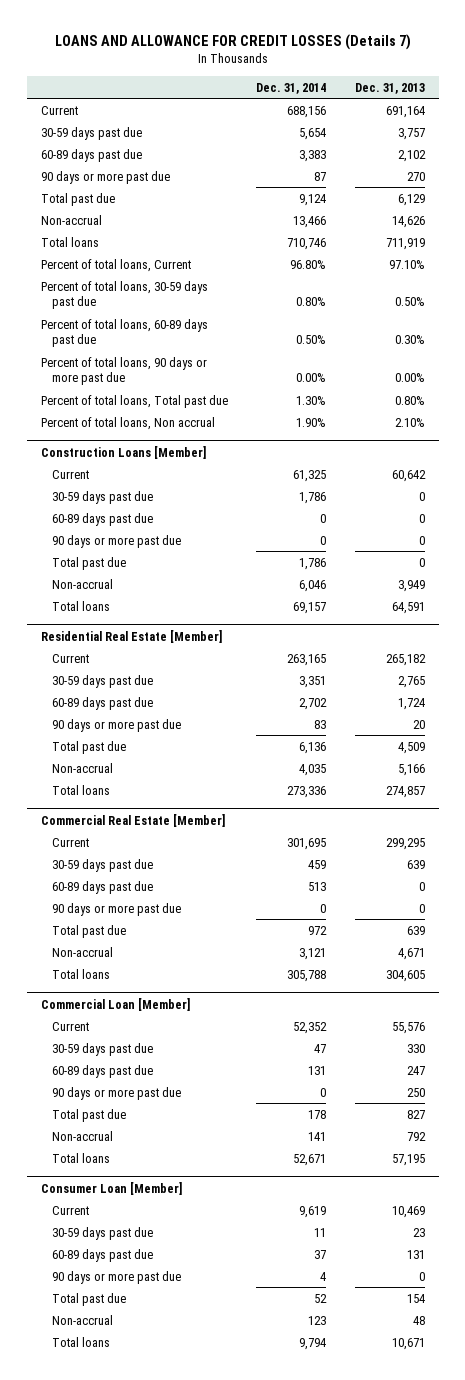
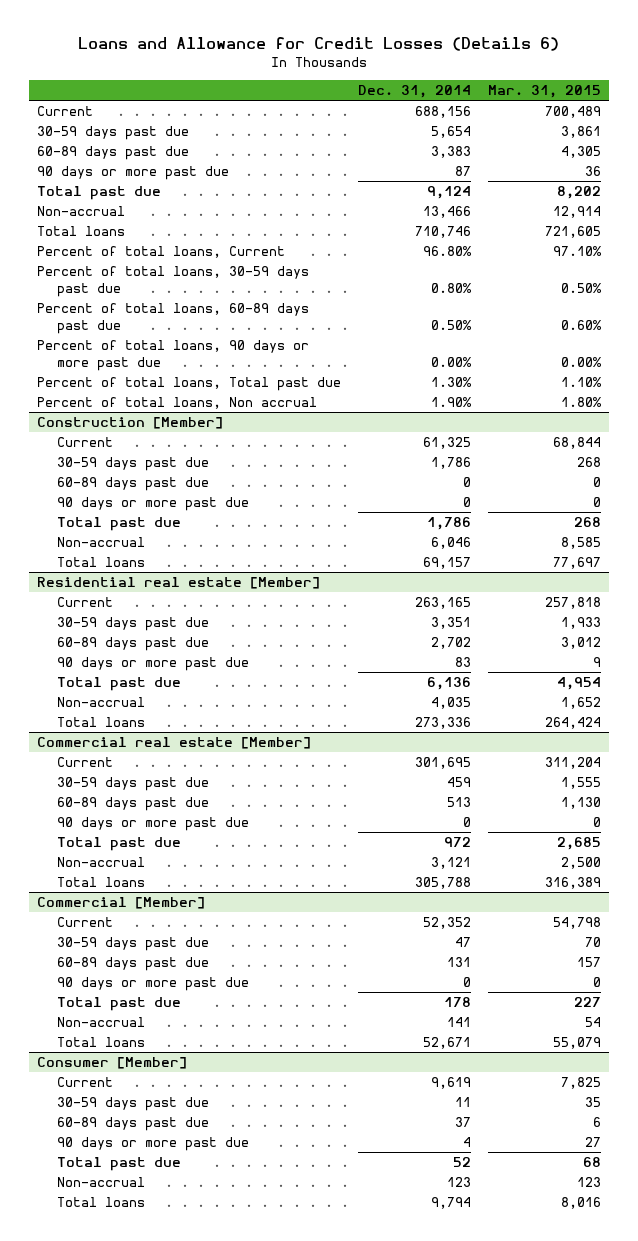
- LOANS AND ALLOWANCE FOR CREDIT LOSSES (Details 7)
+ Loans and Allowance for Credit Losses (Details 6)
- | Dec. 31, 2014 | Dec. 31, 2013
+ | Dec. 31, 2014 | Mar. 31, 2015
- Construction Loans [Member]
+ Construction [Member]
- Residential Real Estate [Member]
+ Residential real estate [Member]
- Commercial Real Estate [Member]
+ Commercial real estate [Member]
- Commercial Loan [Member]
+ Commercial [Member]
- Consumer Loan [Member]
+ Consumer [Member]

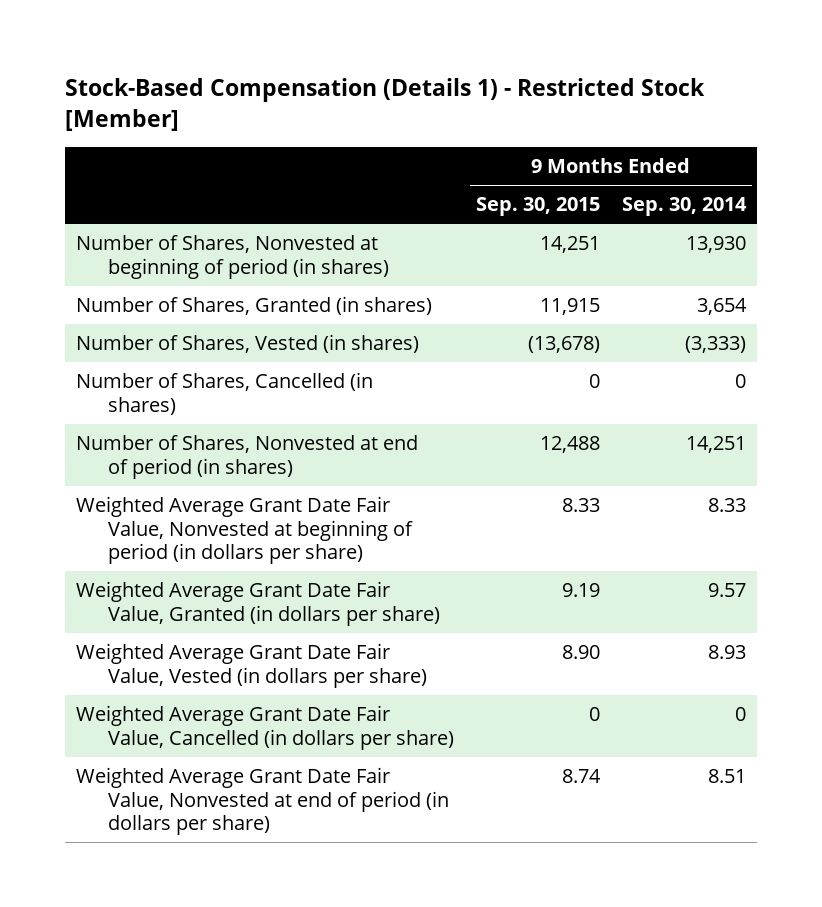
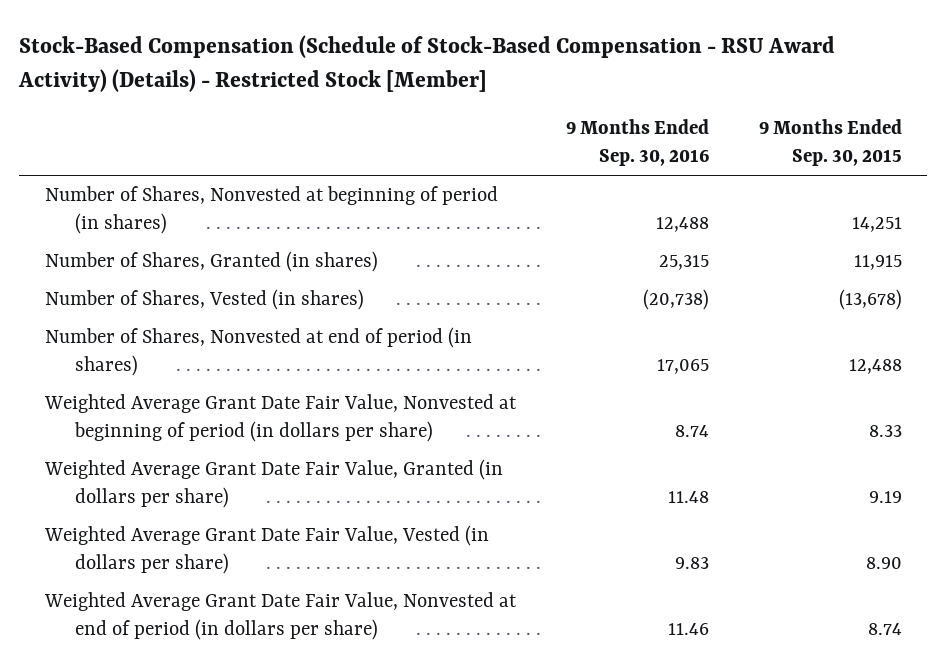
- Stock-Based Compensation (Details 1) - Restricted Stock [Member]
+ Stock-Based Compensation (Schedule of Stock-Based Compensation - RSU Award Activity) (Details) - Restricted Stock [Member]
- | 9 Months Ended Sep. 30, 2015 | 9 Months Ended Sep. 30, 2014
+ | 9 Months Ended Sep. 30, 2016 | 9 Months Ended Sep. 30, 2015
- Number of Shares, Cancelled (in shares) | 0 | 0
- Weighted Average Grant Date Fair Value, Cancelled (in dollars per share) | 0 | 0

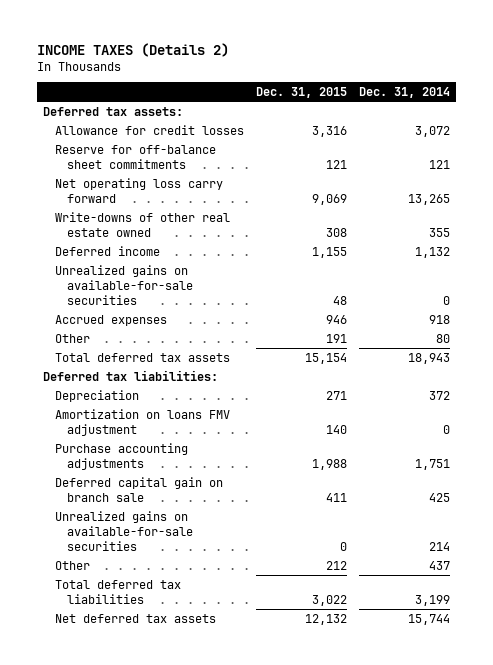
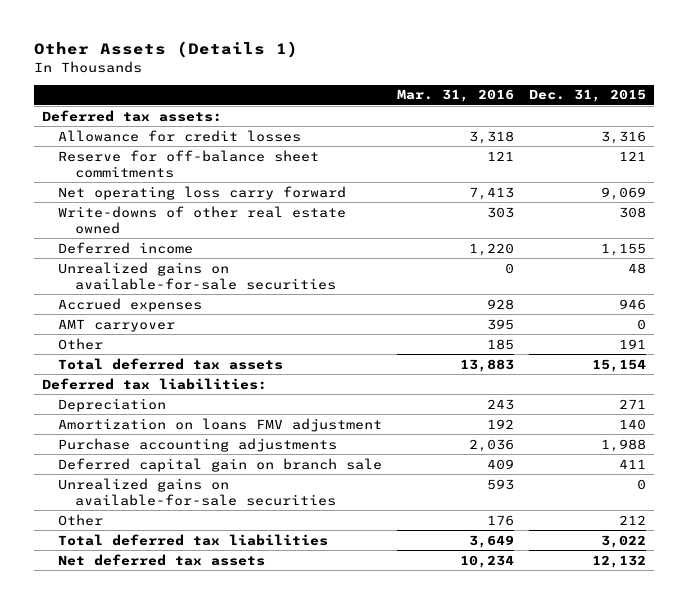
- INCOME TAXES (Details 2)
+ Other Assets (Details 1)
- | Dec. 31, 2015 | Dec. 31, 2014
+ | Mar. 31, 2016 | Dec. 31, 2015
+ AMT carryover | 395 | 0

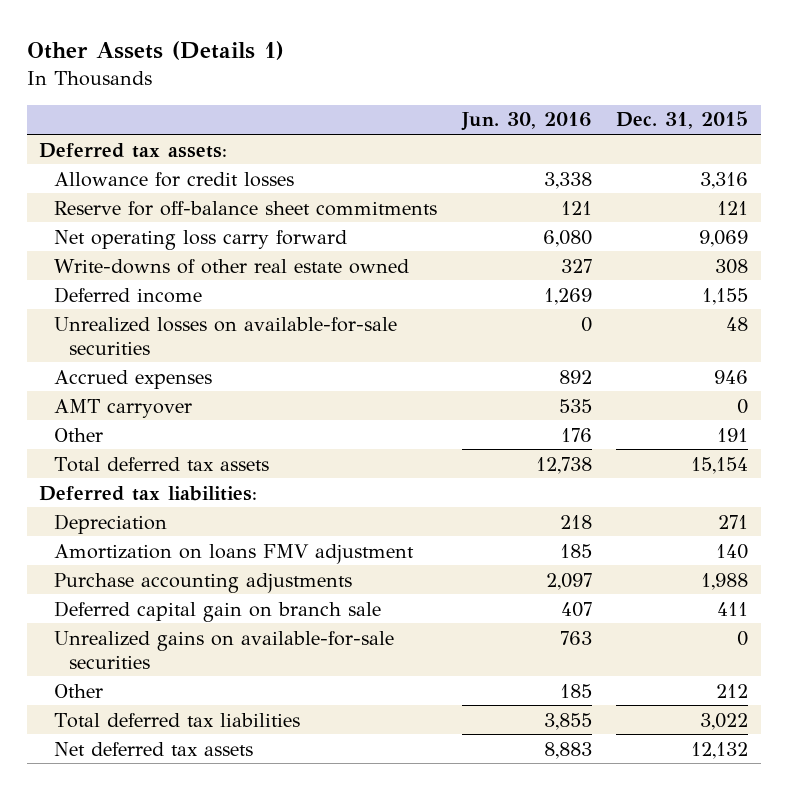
- | Mar. 31, 2016 | Dec. 31, 2015
+ | Jun. 30, 2016 | Dec. 31, 2015
- Unrealized gains on available-for-sale securities | 0 | 48
+ Unrealized losses on available-for-sale securities | 0 | 48

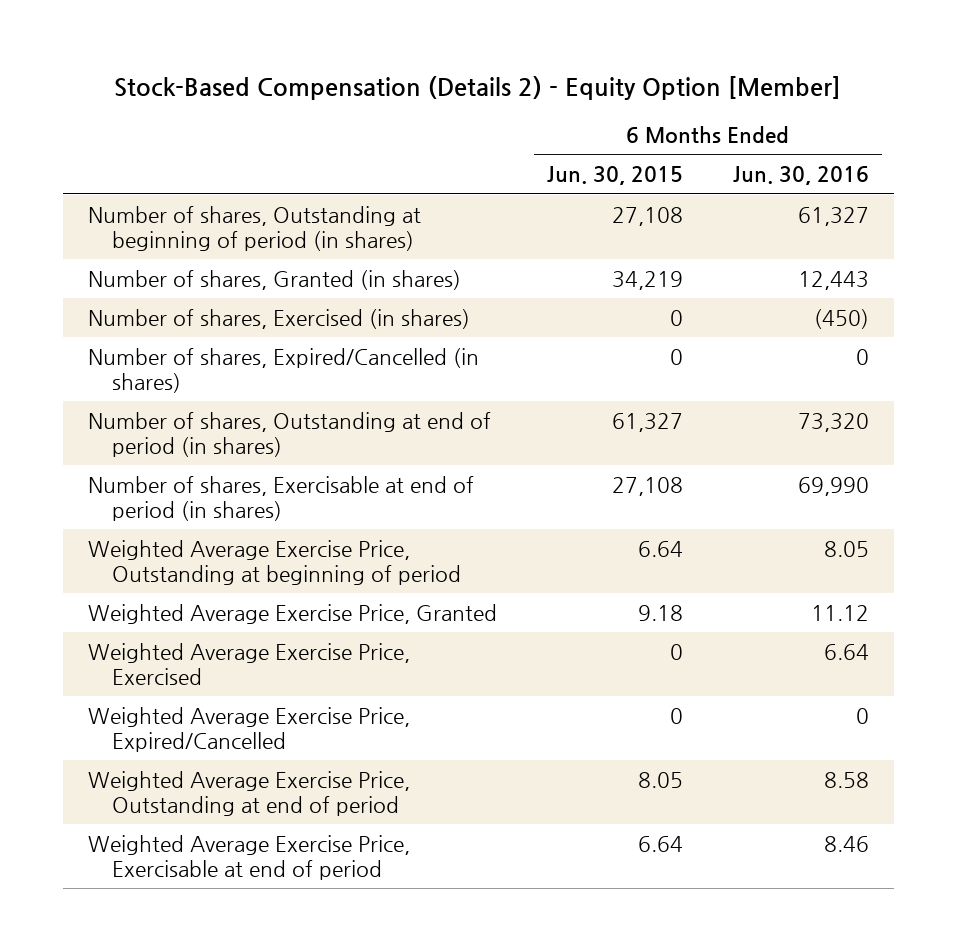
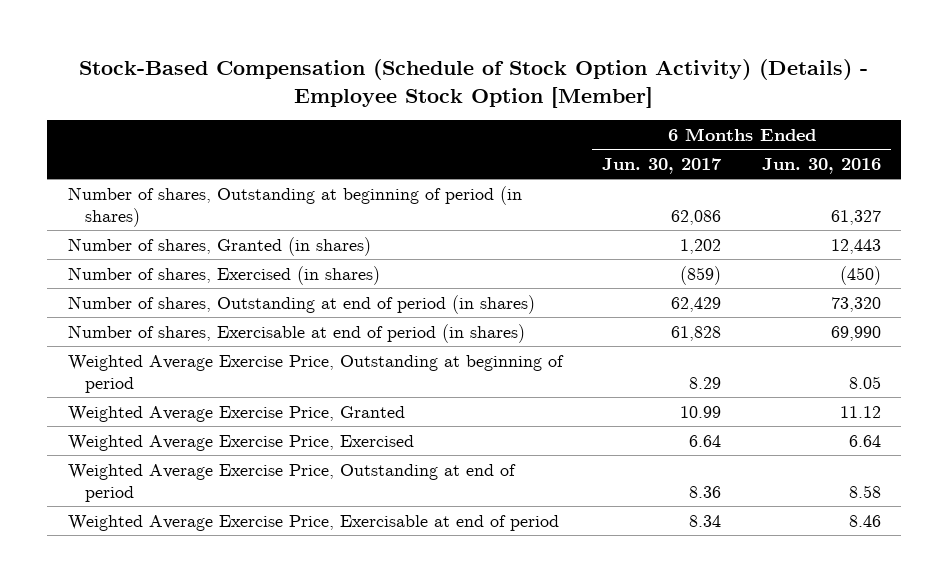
- Stock-Based Compensation (Details 2) - Equity Option [Member]
+ Stock-Based Compensation (Schedule of Stock Option Activity) (Details) - Employee Stock Option [Member]
- | 6 Months Ended Jun. 30, 2015 | 6 Months Ended Jun. 30, 2016
+ | 6 Months Ended Jun. 30, 2017 | 6 Months Ended Jun. 30, 2016
- Number of shares, Expired/Cancelled (in shares) | 0 | 0
- Weighted Average Exercise Price, Expired/Cancelled | 0 | 0

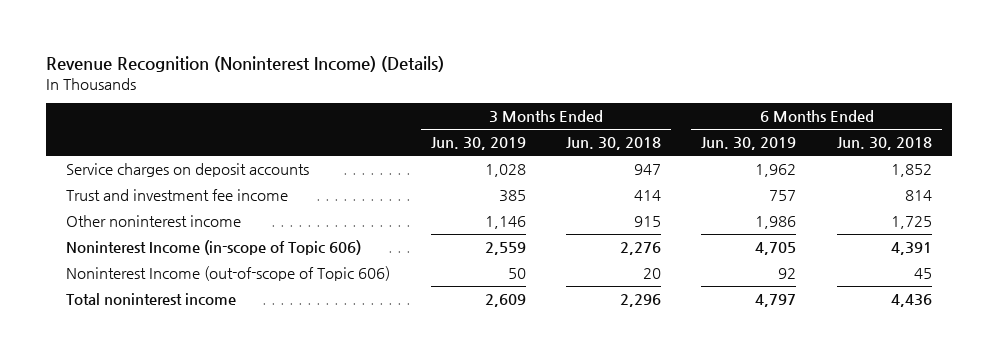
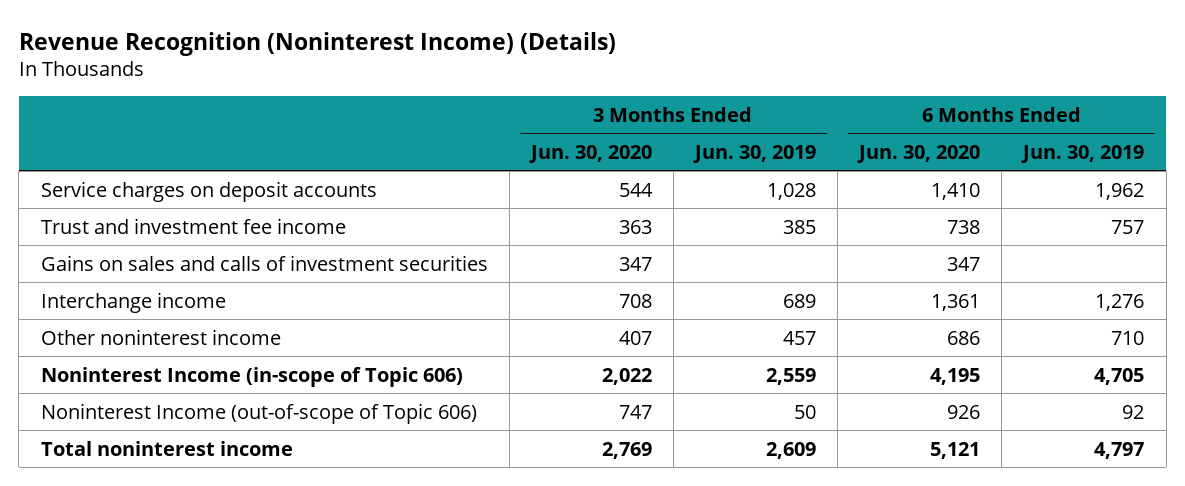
- | 3 Months Ended Jun. 30, 2019 | 3 Months Ended Jun. 30, 2018 | 6 Months Ended Jun. 30, 2019 | 6 Months Ended Jun. 30, 2018
+ | 3 Months Ended Jun. 30, 2020 | 3 Months Ended Jun. 30, 2019 | 6 Months Ended Jun. 30, 2020 | 6 Months Ended Jun. 30, 2019
- Other noninterest income | 1,146 | 915 | 1,986 | 1,725
+ Gains on sales and calls of investment securities | 347 | | 347 |
+ Interchange income | 708 | 689 | 1,361 | 1,276
+ Other noninterest income | 407 | 457 | 686 | 710

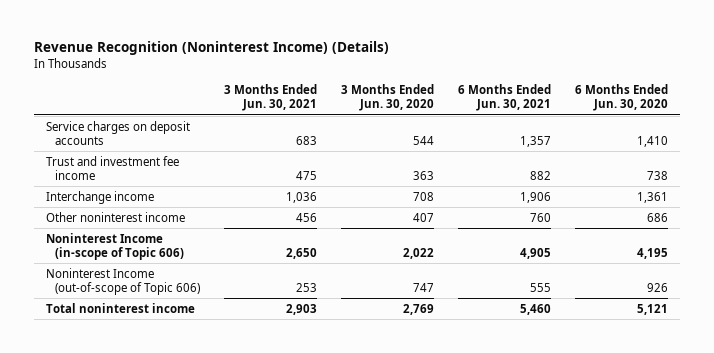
- | 3 Months Ended Jun. 30, 2020 | 3 Months Ended Jun. 30, 2019 | 6 Months Ended Jun. 30, 2020 | 6 Months Ended Jun. 30, 2019
+ | 3 Months Ended Jun. 30, 2021 | 3 Months Ended Jun. 30, 2020 | 6 Months Ended Jun. 30, 2021 | 6 Months Ended Jun. 30, 2020
- Gains on sales and calls of investment securities | 347 | | 347 |

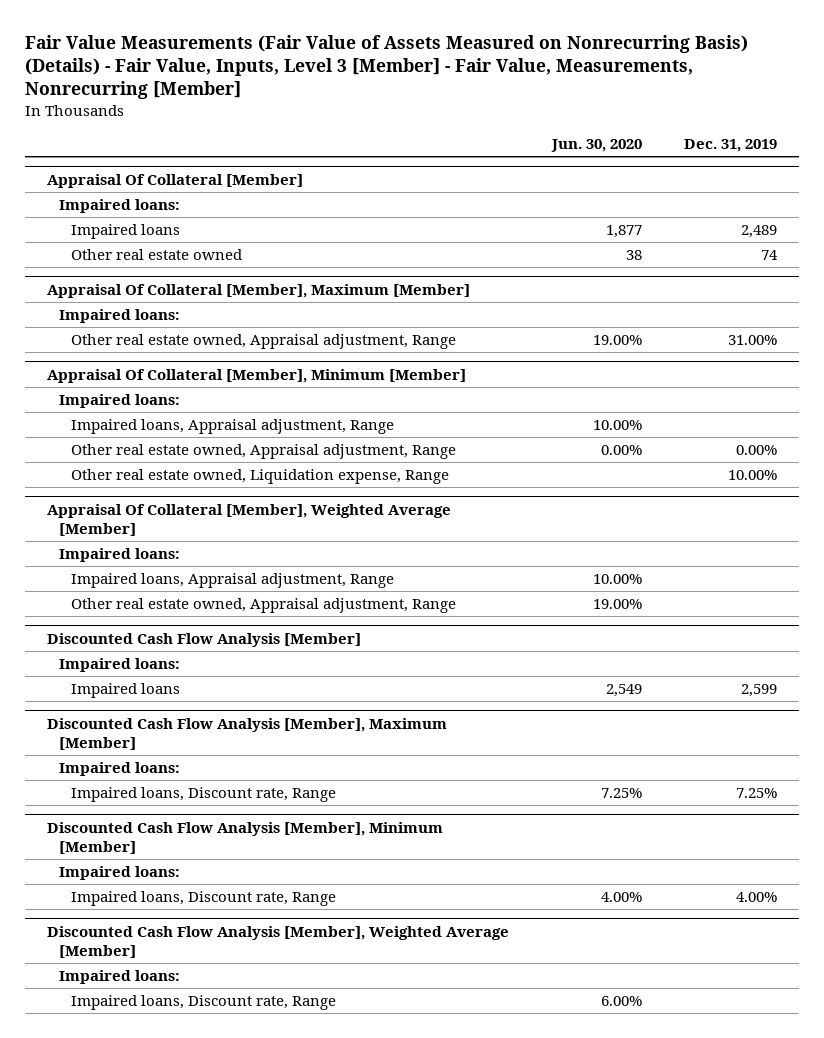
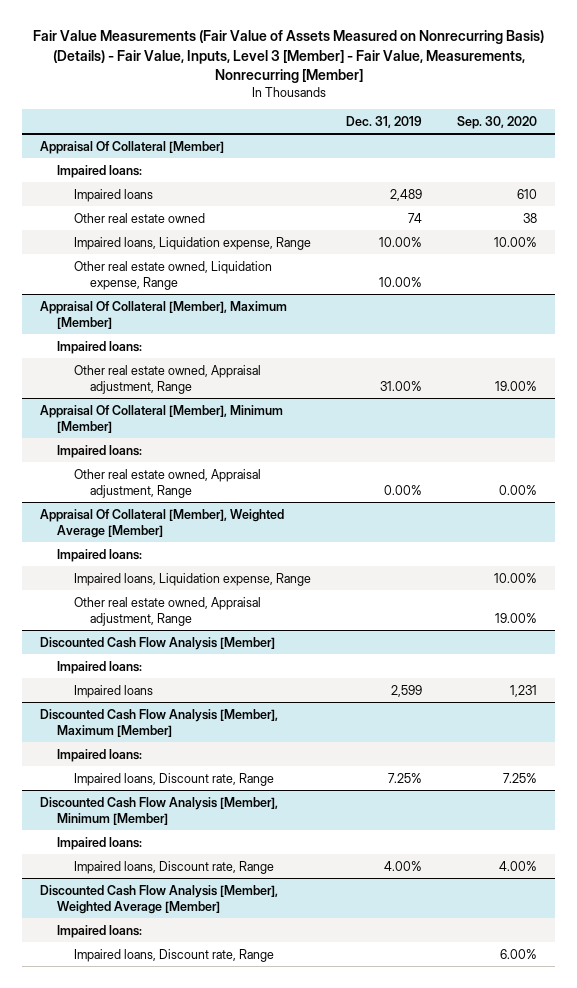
- | Jun. 30, 2020 | Dec. 31, 2019
+ | Dec. 31, 2019 | Sep. 30, 2020
@ Appraisal Of Collateral [Member]
+ Impaired loans, Liquidation expense, Range | 10.00% | 10.00%
+ Other real estate owned, Liquidation expense, Range | 10.00% |
@ Appraisal Of Collateral [Member], Minimum [Member]
- Impaired loans, Appraisal adjustment, Range | 10.00% |
- Other real estate owned, Liquidation expense, Range | | 10.00%
@ Appraisal Of Collateral [Member], Weighted Average [Member]
- Impaired loans, Appraisal adjustment, Range | 10.00% |
+ Impaired loans, Liquidation expense, Range | | 10.00%

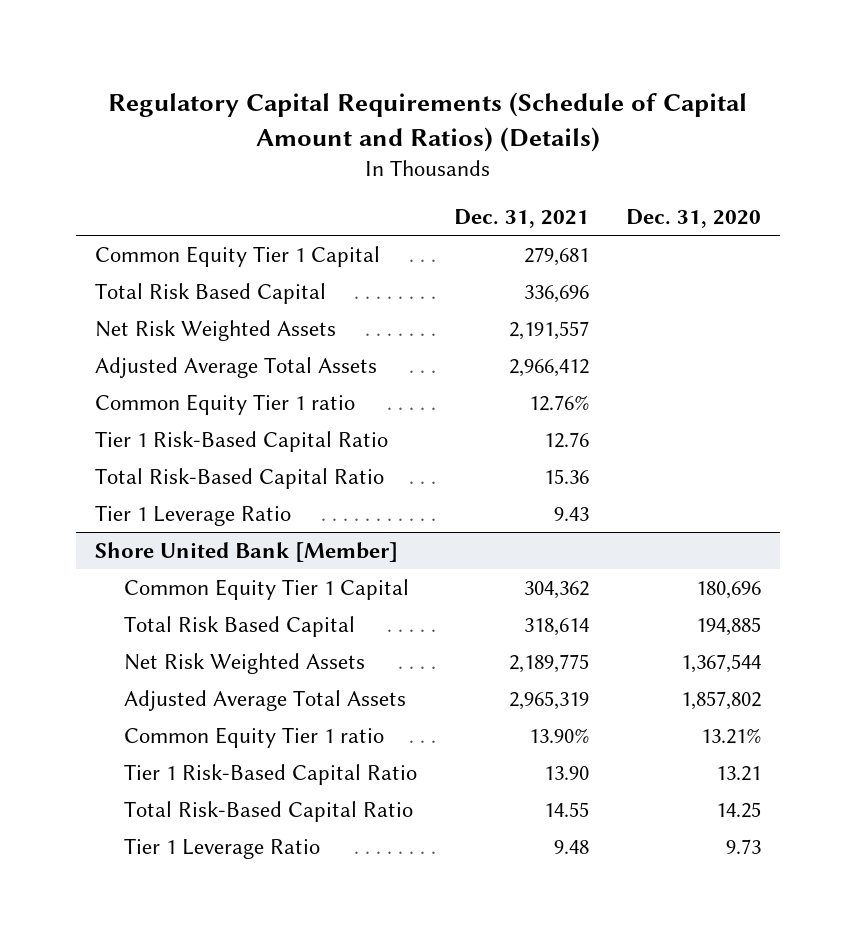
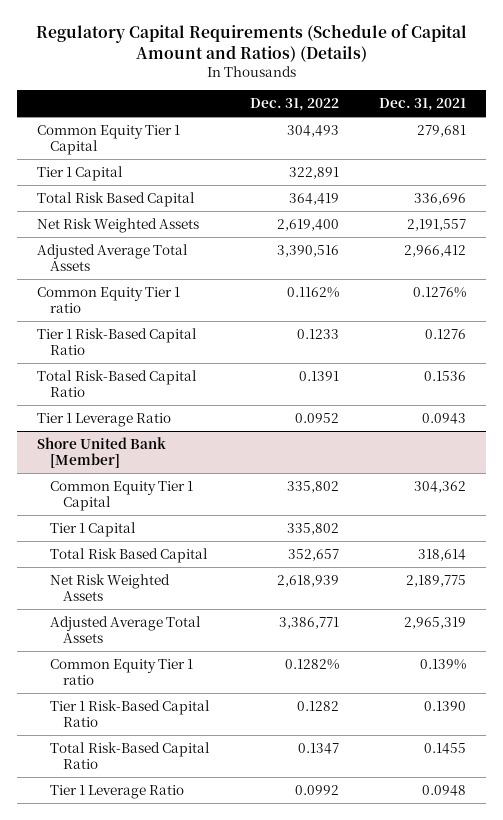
- | Dec. 31, 2021 | Dec. 31, 2020
+ | Dec. 31, 2022 | Dec. 31, 2021
+ Tier 1 Capital | 322,891 |
- Common Equity Tier 1 ratio | 12.76% |
- Tier 1 Risk-Based Capital Ratio | 12.76 |
- Total Risk-Based Capital Ratio | 15.36 |
- Tier 1 Leverage Ratio | 9.43 |
+ Common Equity Tier 1 ratio | 0.1162% | 0.1276%
+ Tier 1 Risk-Based Capital Ratio | 0.1233 | 0.1276
+ Total Risk-Based Capital Ratio | 0.1391 | 0.1536
+ Tier 1 Leverage Ratio | 0.0952 | 0.0943
@ Shore United Bank [Member]
+ Tier 1 Capital | 335,802 |
- Common Equity Tier 1 ratio | 13.90% | 13.21%
- Tier 1 Risk-Based Capital Ratio | 13.90 | 13.21
- Total Risk-Based Capital Ratio | 14.55 | 14.25
- Tier 1 Leverage Ratio | 9.48 | 9.73
+ Common Equity Tier 1 ratio | 0.1282% | 0.139%
+ Tier 1 Risk-Based Capital Ratio | 0.1282 | 0.1390
+ Total Risk-Based Capital Ratio | 0.1347 | 0.1455
+ Tier 1 Leverage Ratio | 0.0992 | 0.0948

